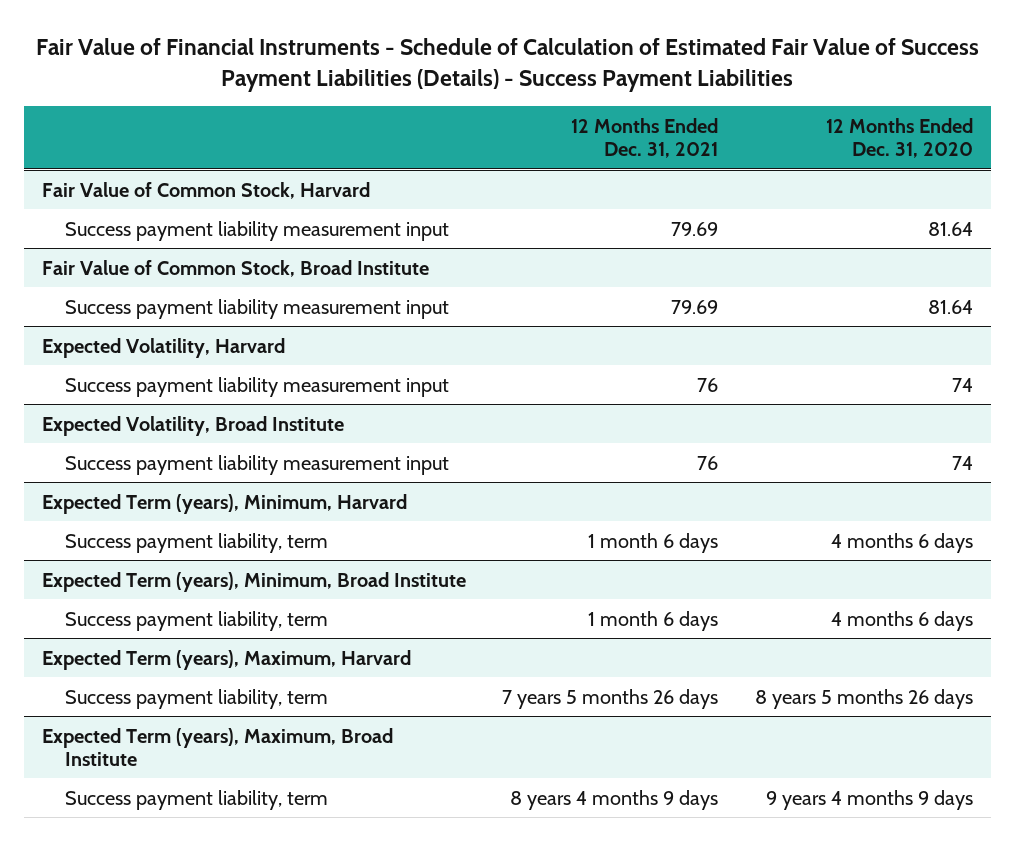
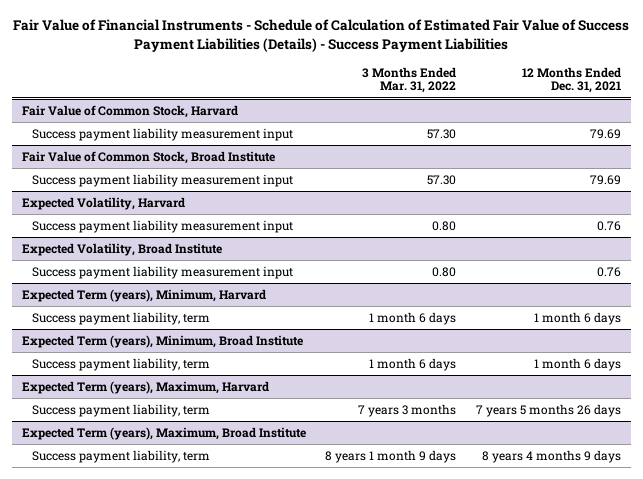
- | 12 Months Ended Dec. 31, 2021 | 12 Months Ended Dec. 31, 2020
+ | 3 Months Ended Mar. 31, 2022 | 12 Months Ended Dec. 31, 2021
@ Expected Volatility, Harvard
- Success payment liability measurement input | 76 | 74
+ Success payment liability measurement input | 0.80 | 0.76
@ Expected Volatility, Broad Institute
- Success payment liability measurement input | 76 | 74
+ Success payment liability measurement input | 0.80 | 0.76

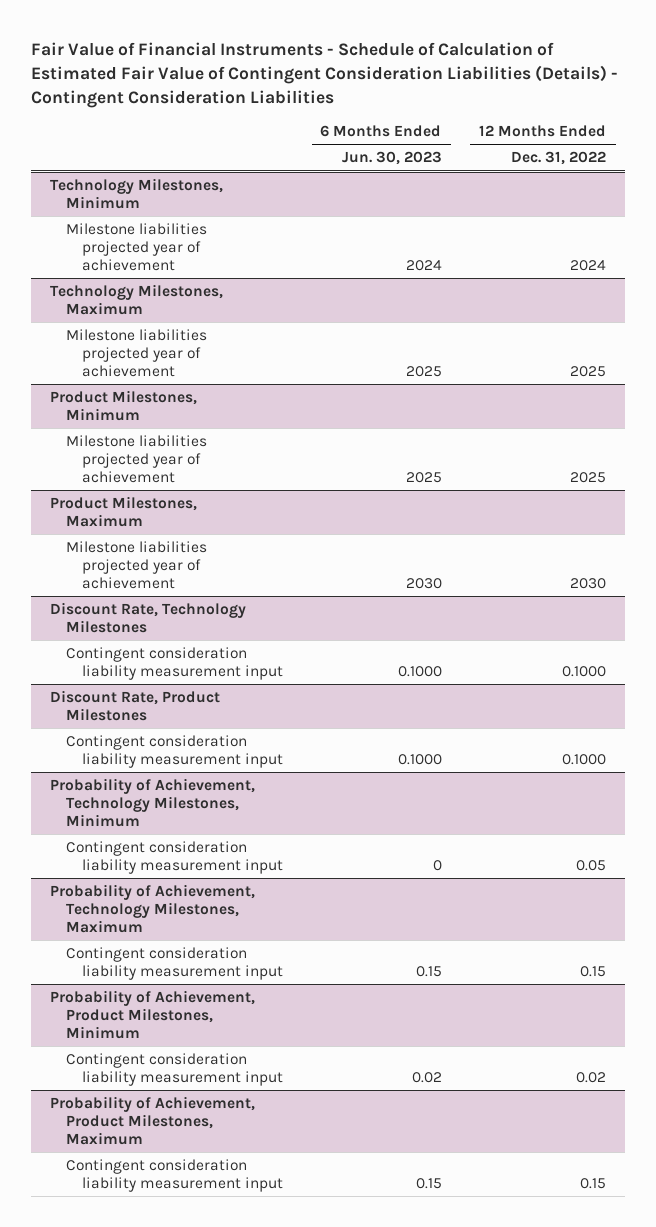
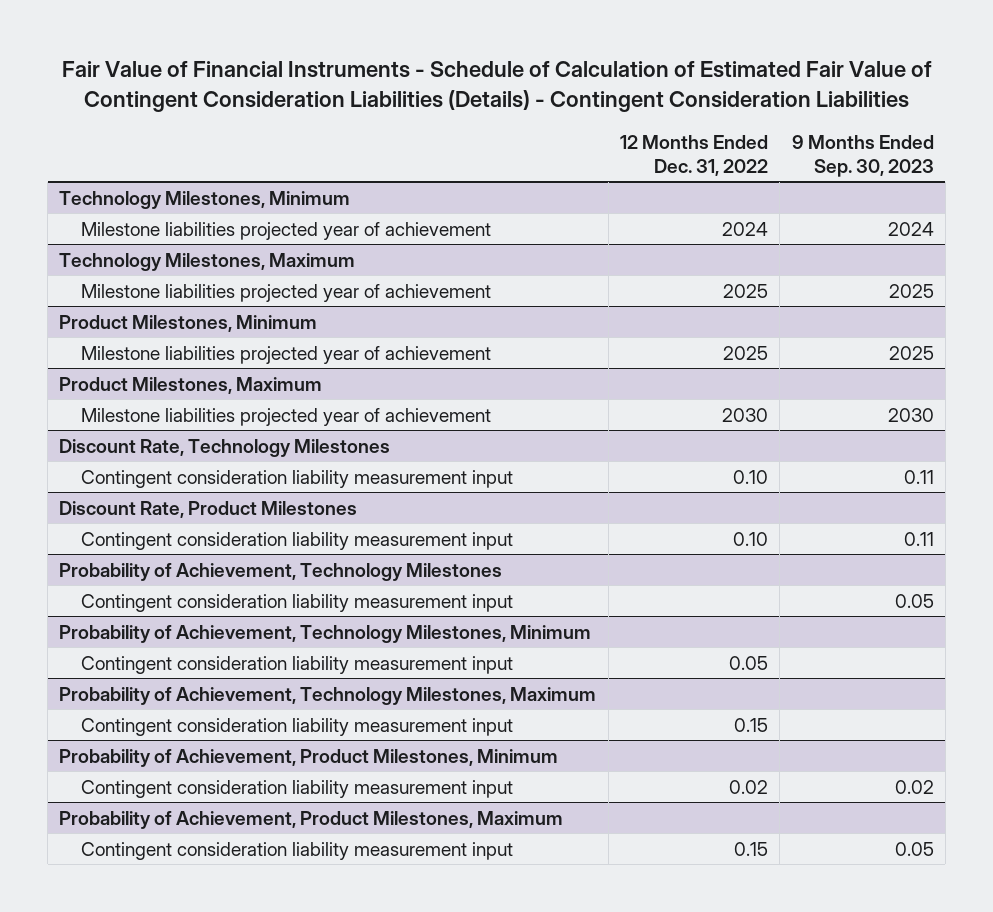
- | 6 Months Ended Jun. 30, 2023 | 12 Months Ended Dec. 31, 2022
+ | 12 Months Ended Dec. 31, 2022 | 9 Months Ended Sep. 30, 2023
@ Discount Rate, Technology Milestones
- Contingent consideration liability measurement input | 0.1000 | 0.1000
+ Contingent consideration liability measurement input | 0.10 | 0.11
@ Discount Rate, Product Milestones
- Contingent consideration liability measurement input | 0.1000 | 0.1000
+ Contingent consideration liability measurement input | 0.10 | 0.11
+ Probability of Achievement, Technology Milestones
+ Contingent consideration liability measurement input | | 0.05

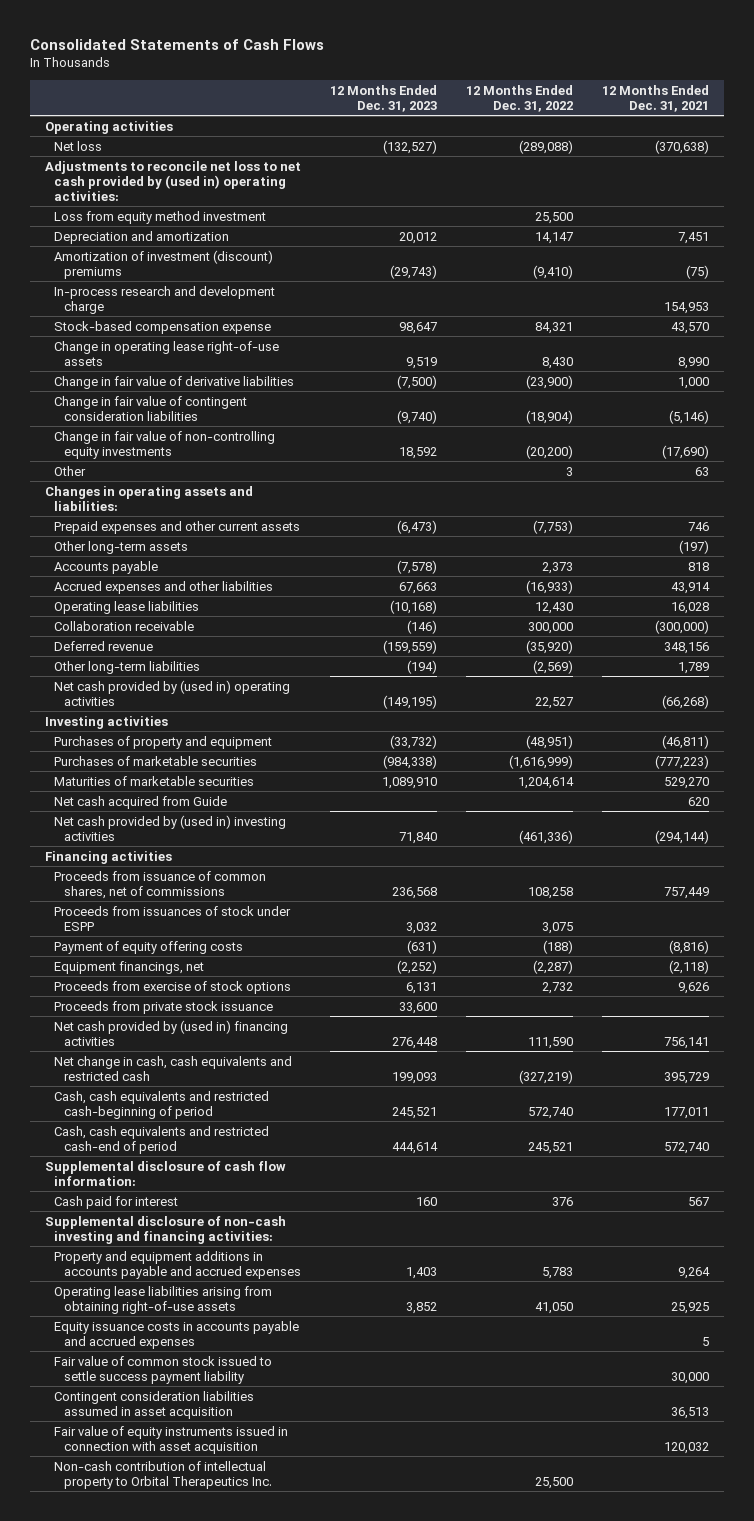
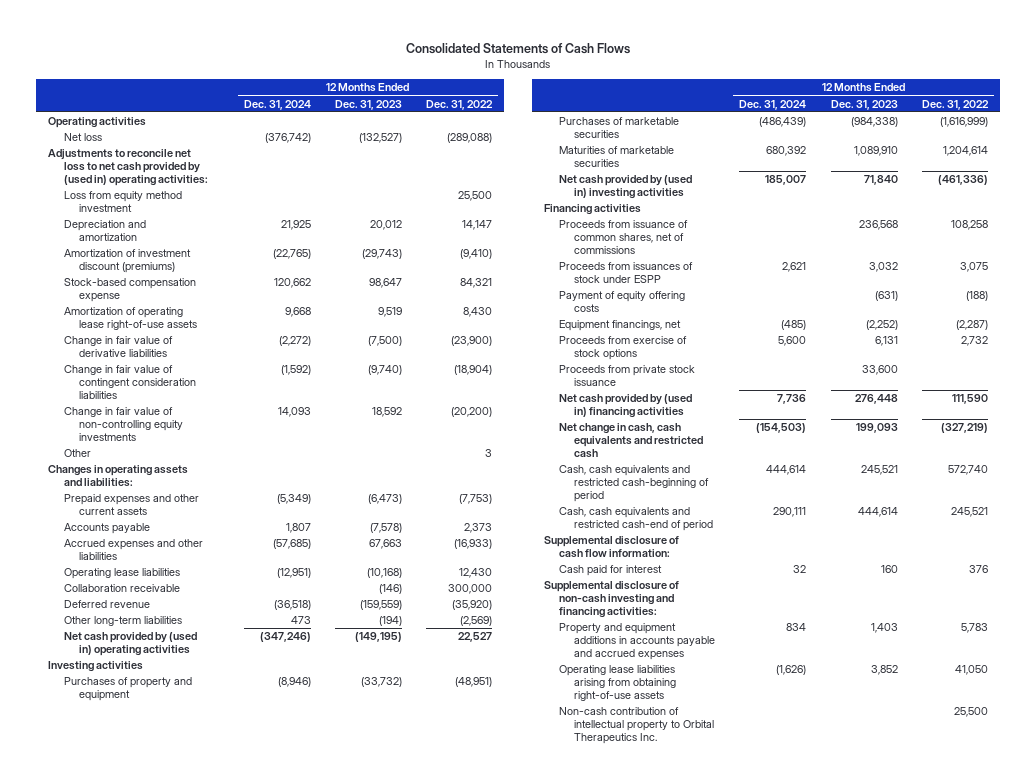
- | 12 Months Ended Dec. 31, 2023 | 12 Months Ended Dec. 31, 2022 | 12 Months Ended Dec. 31, 2021
+ | 12 Months Ended Dec. 31, 2024 | 12 Months Ended Dec. 31, 2023 | 12 Months Ended Dec. 31, 2022
- Amortization of investment (discount) premiums | (29,743) | (9,410) | (75)
- In-process research and development charge | | | 154,953
+ Amortization of investment discount (premiums) | (22,765) | (29,743) | (9,410)
- Change in operating lease right-of-use assets | 9,519 | 8,430 | 8,990
+ Amortization of operating lease right-of-use assets | 9,668 | 9,519 | 8,430
- Other long-term assets | | | (197)
- Net cash acquired from Guide | | | 620
- Equity issuance costs in accounts payable and accrued expenses | | | 5
- Fair value of common stock issued to settle success payment liability | | | 30,000
- Contingent consideration liabilities assumed in asset acquisition | | | 36,513
- Fair value of equity instruments issued in connection with asset acquisition | | | 120,032

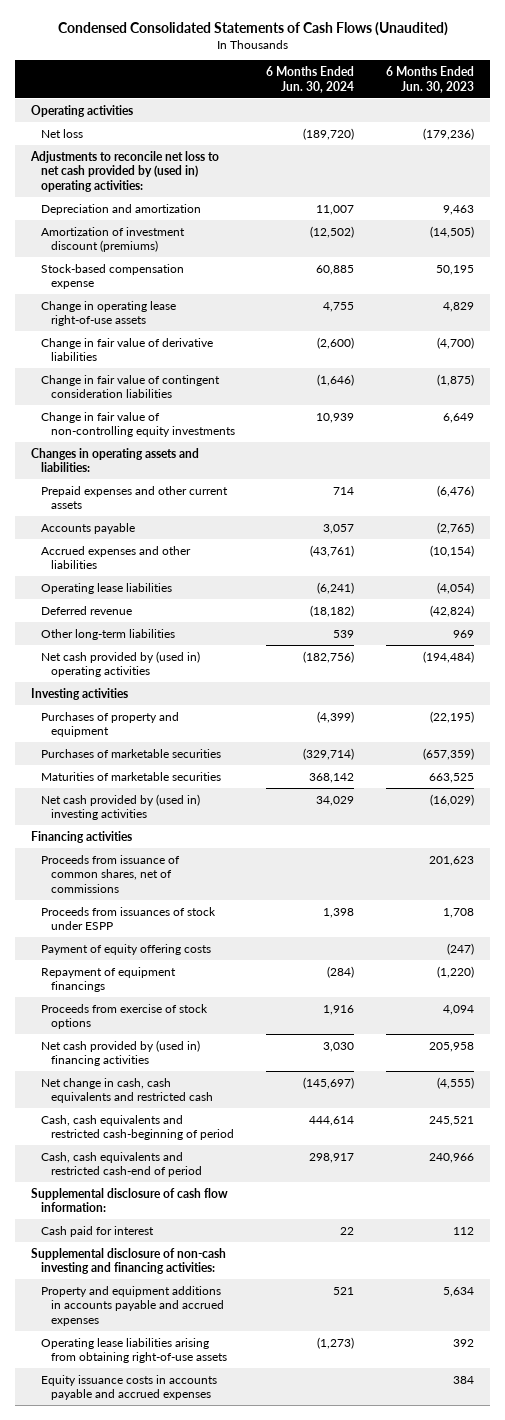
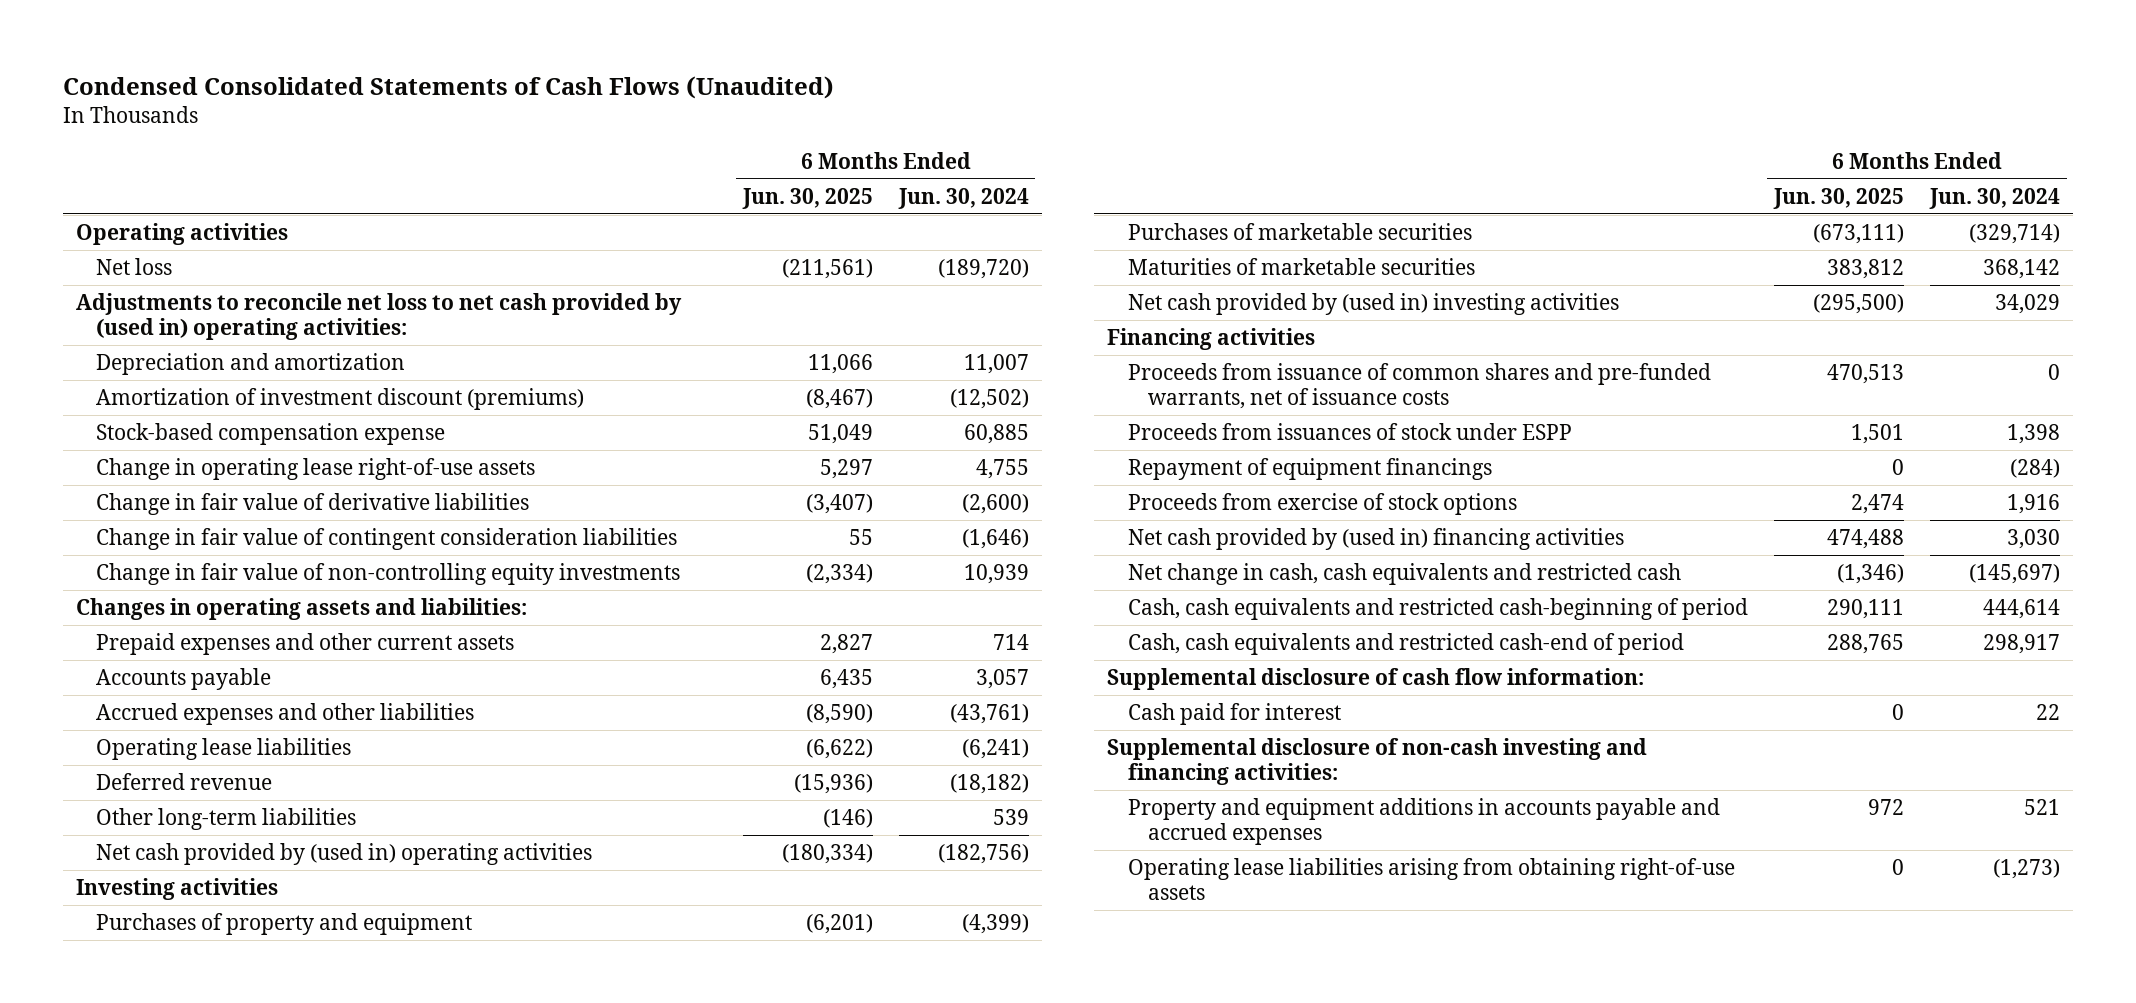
- | 6 Months Ended Jun. 30, 2024 | 6 Months Ended Jun. 30, 2023
+ | 6 Months Ended Jun. 30, 2025 | 6 Months Ended Jun. 30, 2024
- Proceeds from issuance of common shares, net of commissions | | 201,623
+ Proceeds from issuance of common shares and pre-funded warrants, net of issuance costs | 470,513 | 0
- Payment of equity offering costs | | (247)
- Equity issuance costs in accounts payable and accrued expenses | | 384

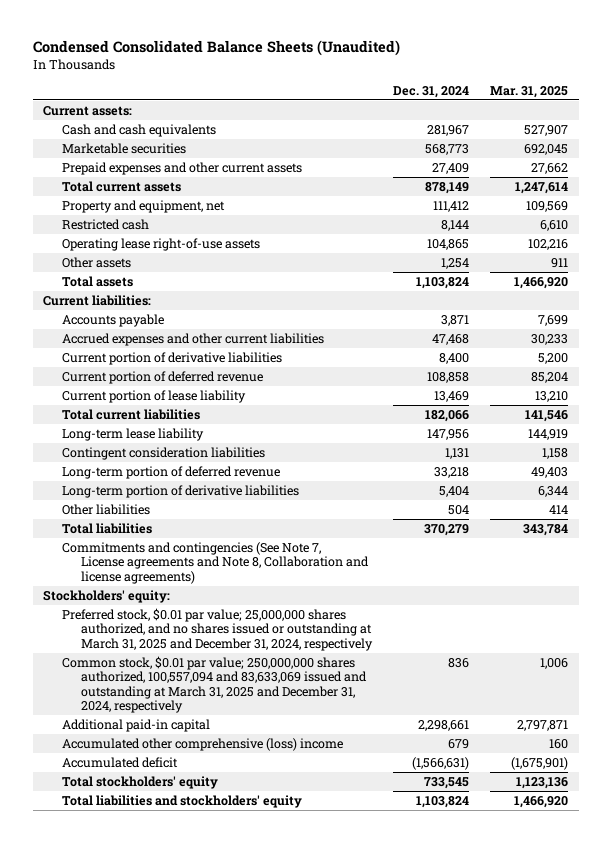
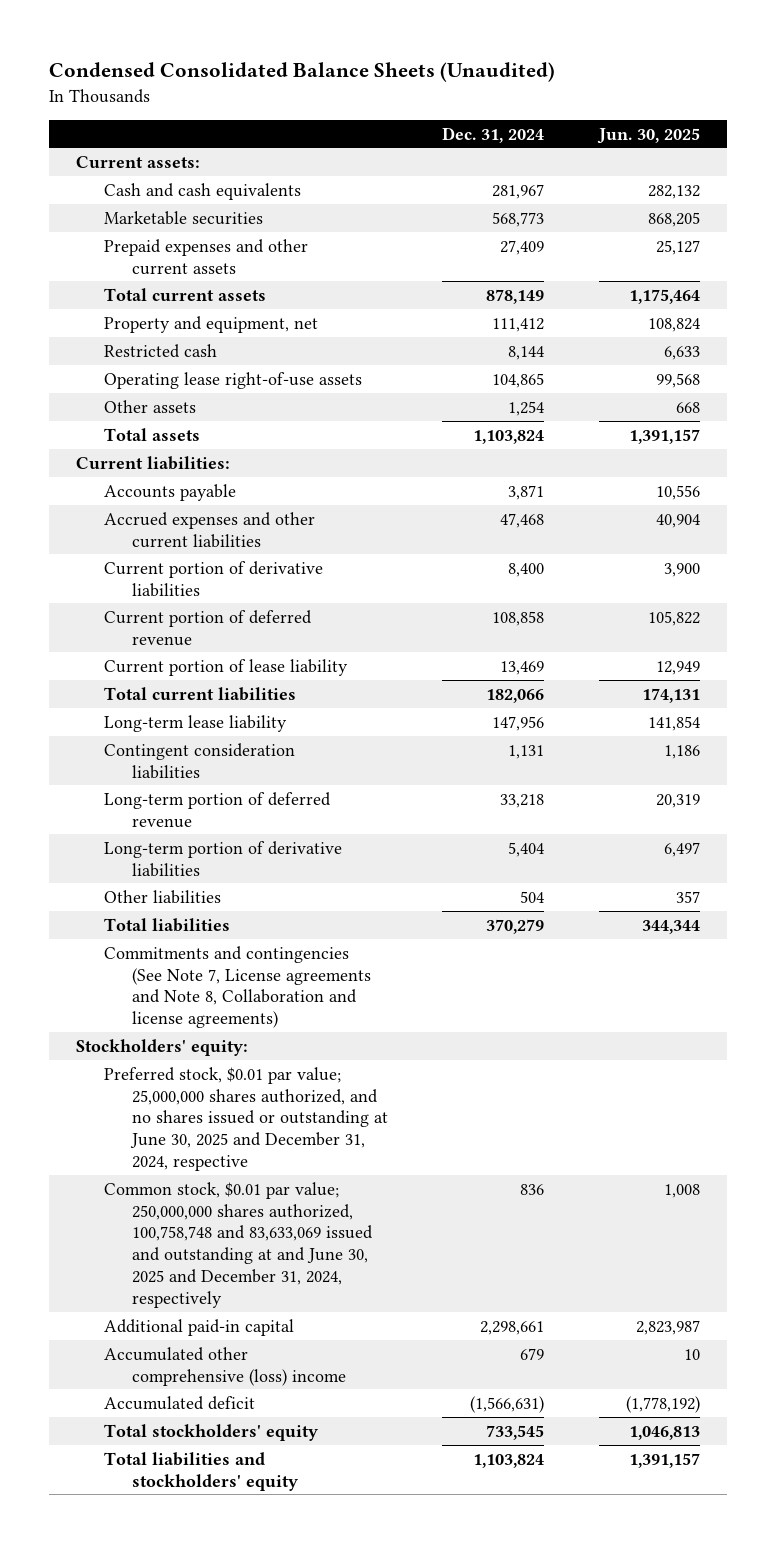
- | Dec. 31, 2024 | Mar. 31, 2025
+ | Dec. 31, 2024 | Jun. 30, 2025
- Preferred stock, $0.01 par value; 25,000,000 shares authorized, and no shares issued or outstanding at March 31, 2025 and December 31, 2024, respectively
- Common stock, $0.01 par value; 250,000,000 shares authorized, 100,557,094 and 83,633,069 issued and outstanding at March 31, 2025 and December 31, 2024, respectively | 836 | 1,006
+ Preferred stock, $0.01 par value; 25,000,000 shares authorized, and no shares issued or outstanding at June 30, 2025 and December 31, 2024, respective
+ Common stock, $0.01 par value; 250,000,000 shares authorized, 100,758,748 and 83,633,069 issued and outstanding at and June 30, 2025 and December 31, 2024, respectively | 836 | 1,008

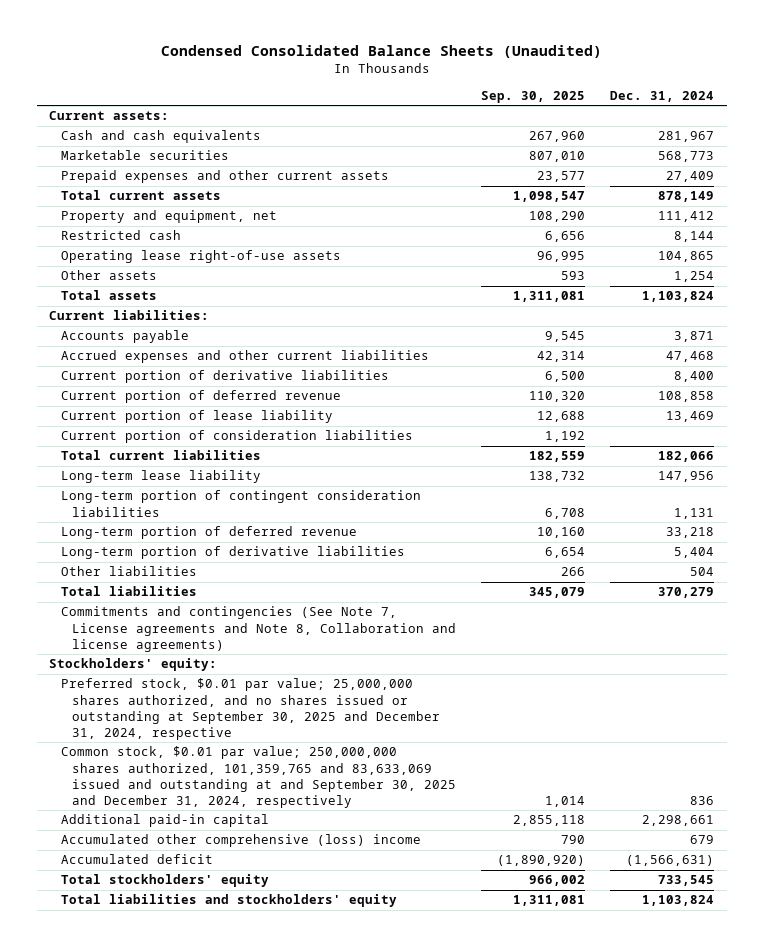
- | Dec. 31, 2024 | Jun. 30, 2025
+ | Sep. 30, 2025 | Dec. 31, 2024
+ Current portion of consideration liabilities | 1,192 |
- Contingent consideration liabilities | 1,131 | 1,186
+ Long-term portion of contingent consideration liabilities | 6,708 | 1,131
- Preferred stock, $0.01 par value; 25,000,000 shares authorized, and no shares issued or outstanding at June 30, 2025 and December 31, 2024, respective
- Common stock, $0.01 par value; 250,000,000 shares authorized, 100,758,748 and 83,633,069 issued and outstanding at and June 30, 2025 and December 31, 2024, respectively | 836 | 1,008
+ Preferred stock, $0.01 par value; 25,000,000 shares authorized, and no shares issued or outstanding at September 30, 2025 and December 31, 2024, respective
+ Common stock, $0.01 par value; 250,000,000 shares authorized, 101,359,765 and 83,633,069 issued and outstanding at and September 30, 2025 and December 31, 2024, respectively | 1,014 | 836

